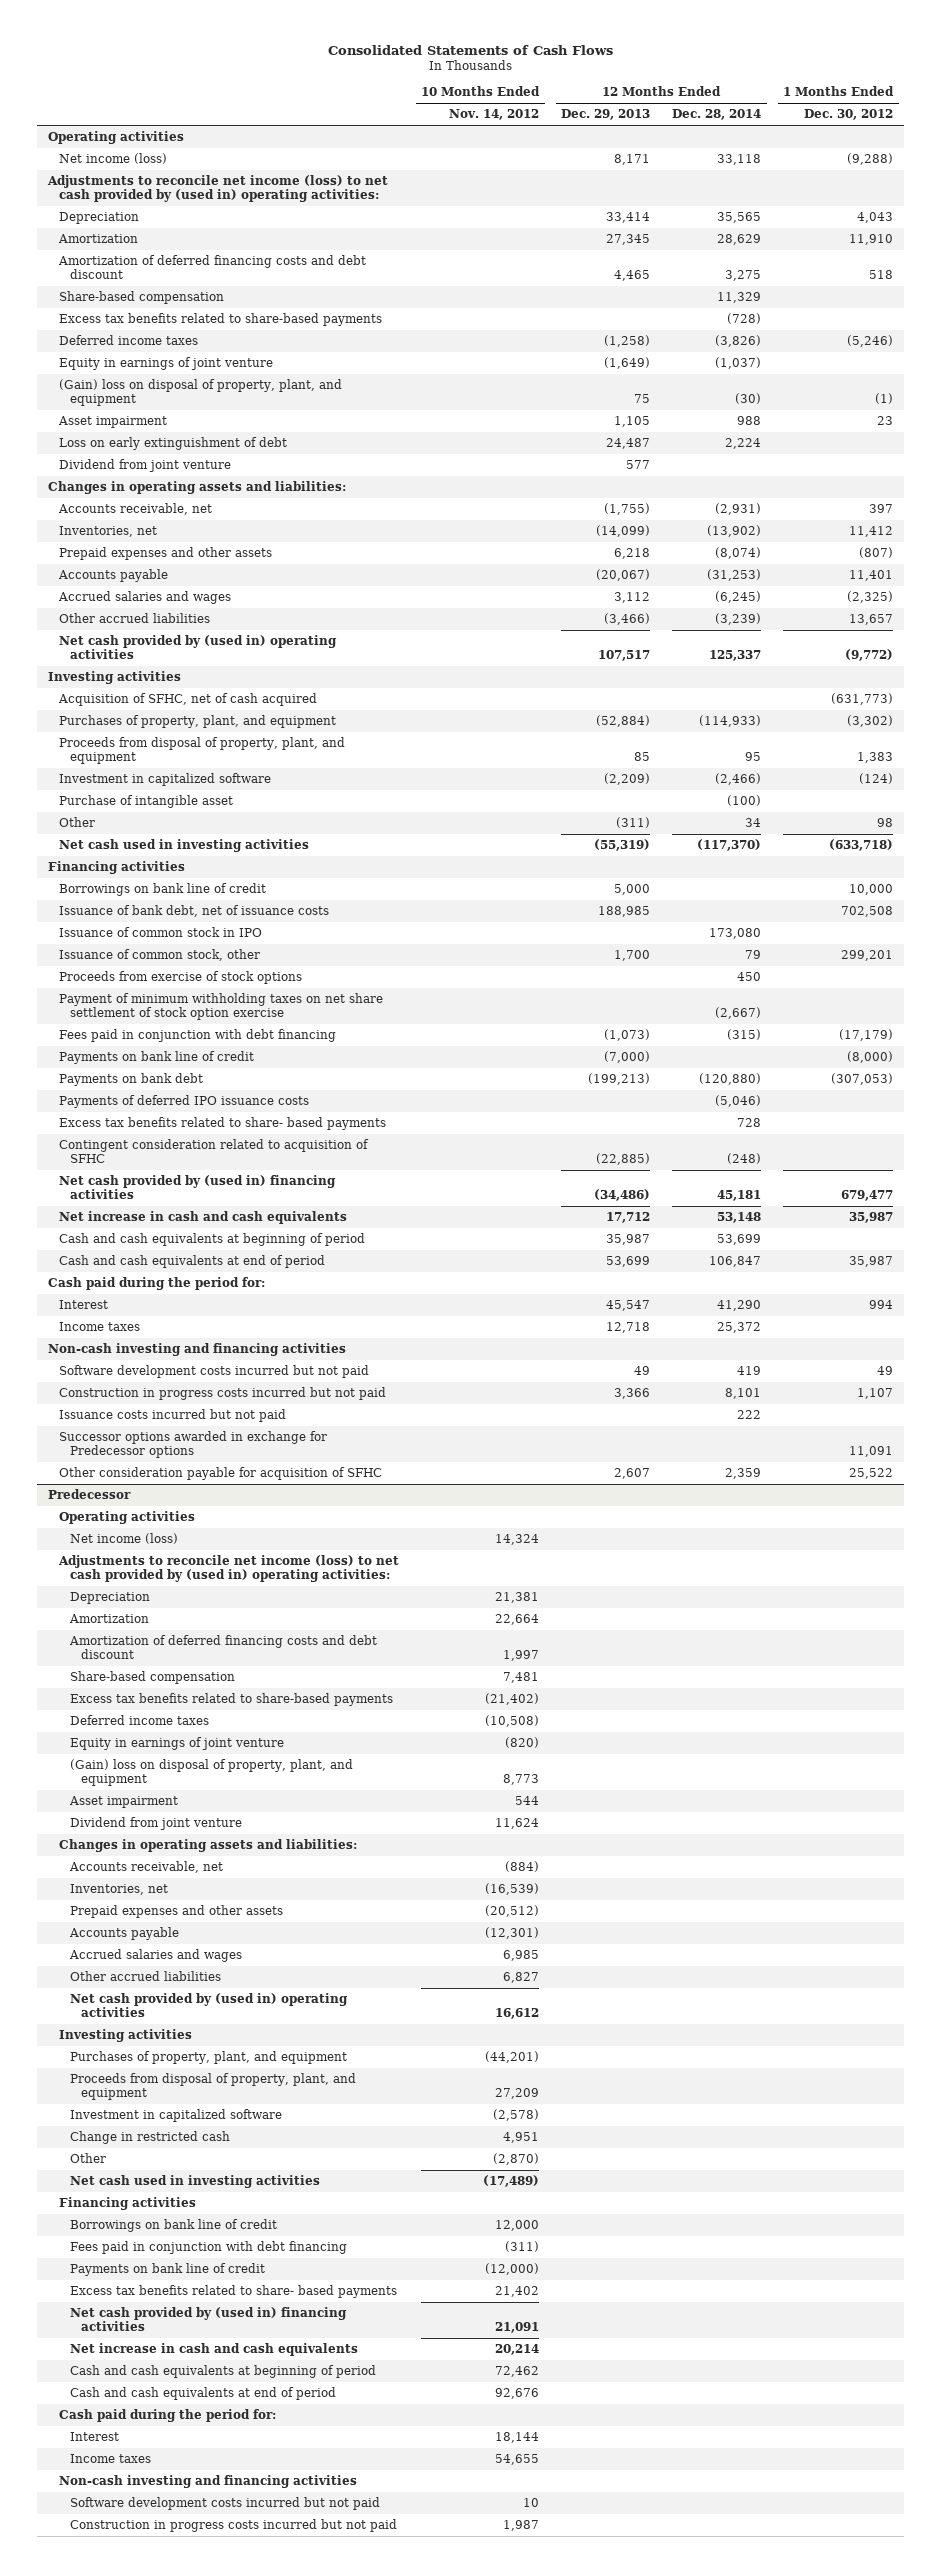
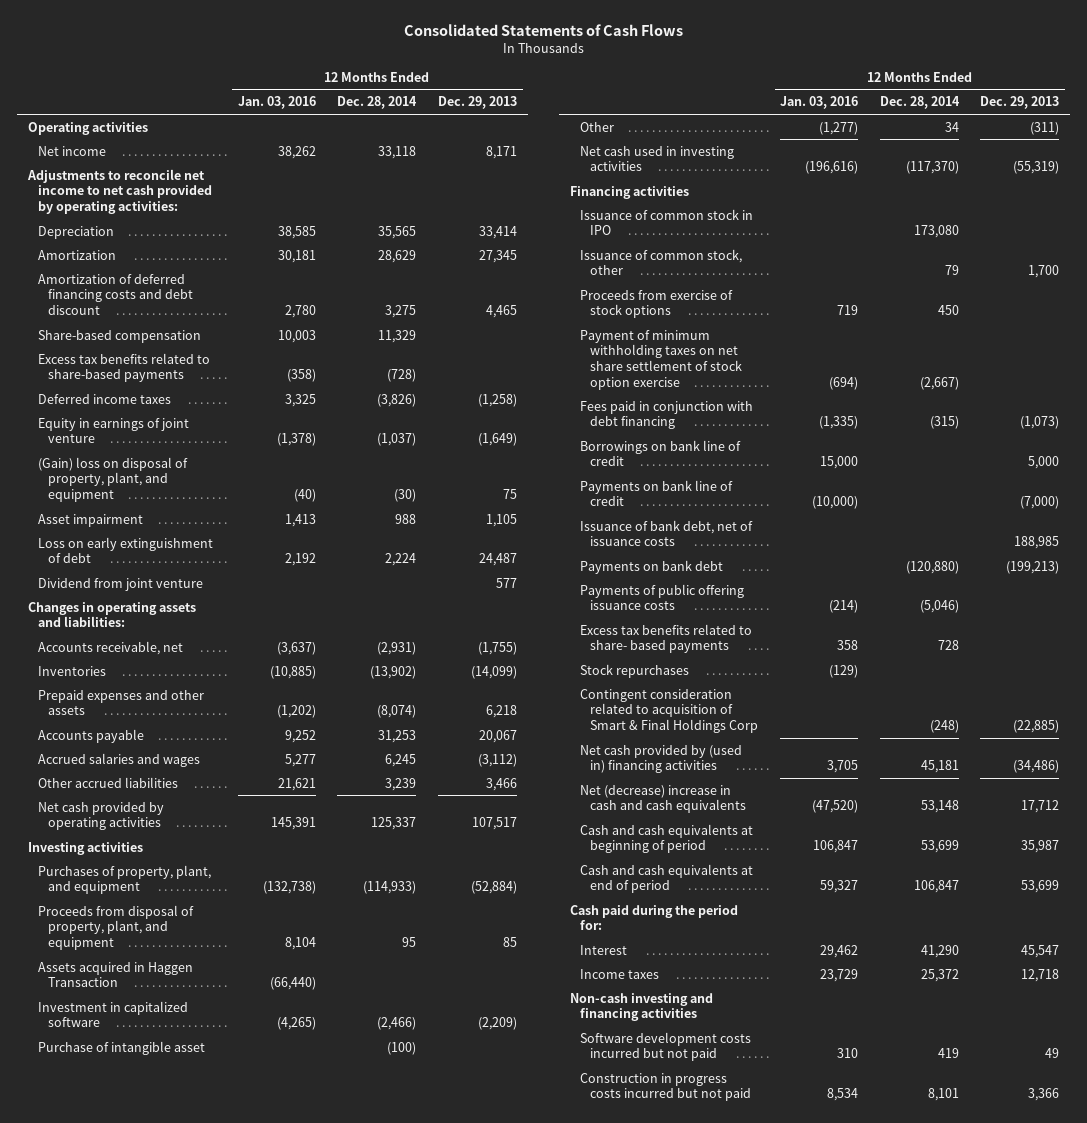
- | 10 Months Ended Nov. 14, 2012 | 12 Months Ended Dec. 29, 2013 | 12 Months Ended Dec. 28, 2014 | 1 Months Ended Dec. 30, 2012
+ | 12 Months Ended Jan. 03, 2016 | 12 Months Ended Dec. 28, 2014 | 12 Months Ended Dec. 29, 2013
- Net income (loss) | | 8,171 | 33,118 | (9,288)
- Adjustments to reconcile net income (loss) to net cash provided by (used in) operating activities:
+ Net income | 38,262 | 33,118 | 8,171
+ Adjustments to reconcile net income to net cash provided by operating activities:
- Inventories, net | | (14,099) | (13,902) | 11,412
+ Inventories | (10,885) | (13,902) | (14,099)
- Accounts payable | | (20,067) | (31,253) | 11,401
- Accrued salaries and wages | | 3,112 | (6,245) | (2,325)
- Other accrued liabilities | | (3,466) | (3,239) | 13,657
- Net cash provided by (used in) operating activities | | 107,517 | 125,337 | (9,772)
+ Accounts payable | 9,252 | 31,253 | 20,067
+ Accrued salaries and wages | 5,277 | 6,245 | (3,112)
+ Other accrued liabilities | 21,621 | 3,239 | 3,466
+ Net cash provided by operating activities | 145,391 | 125,337 | 107,517
- Acquisition of SFHC, net of cash acquired | | | | (631,773)
+ Assets acquired in Haggen Transaction | (66,440) | |
moved down: Borrowings on bank line of credit | 15,000 | | 5,000
moved down: Issuance of bank debt, net of issuance costs | | | 188,985
- Payments of deferred IPO issuance costs | | | (5,046) |
+ Payments of public offering issuance costs | (214) | (5,046) |
- Contingent consideration related to acquisition of SFHC | | (22,885) | (248) |
+ Stock repurchases | (129) | |
+ Contingent consideration related to acquisition of Smart & Final Holdings Corp | | (248) | (22,885)
- Net increase in cash and cash equivalents | | 17,712 | 53,148 | 35,987
+ Net (decrease) increase in cash and cash equivalents | (47,520) | 53,148 | 17,712
- Issuance costs incurred but not paid | | | 222 |
- Successor options awarded in exchange for Predecessor options | | | | 11,091
- Other consideration payable for acquisition of SFHC | | 2,607 | 2,359 | 25,522
- Predecessor
- Operating activities
- Net income (loss) | 14,324 | | |
- Adjustments to reconcile net income (loss) to net cash provided by (used in) operating activities:
- Depreciation | 21,381 | | |
- Amortization | 22,664 | | |
- Amortization of deferred financing costs and debt discount | 1,997 | | |
- Share-based compensation | 7,481 | | |
- Excess tax benefits related to share-based payments | (21,402) | | |
- Deferred income taxes | (10,508) | | |
- Equity in earnings of joint venture | (820) | | |
- (Gain) loss on disposal of property, plant, and equipment | 8,773 | | |
- Asset impairment | 544 | | |
- Dividend from joint venture | 11,624 | | |
- Changes in operating assets and liabilities:
- Accounts receivable, net | (884) | | |
- Inventories, net | (16,539) | | |
- Prepaid expenses and other assets | (20,512) | | |
- Accounts payable | (12,301) | | |
- Accrued salaries and wages | 6,985 | | |
- Other accrued liabilities | 6,827 | | |
- Net cash provided by (used in) operating activities | 16,612 | | |
- Investing activities
- Purchases of property, plant, and equipment | (44,201) | | |
- Proceeds from disposal of property, plant, and equipment | 27,209 | | |
- Investment in capitalized software | (2,578) | | |
- Change in restricted cash | 4,951 | | |
- Other | (2,870) | | |
- Net cash used in investing activities | (17,489) | | |
- Financing activities
- Borrowings on bank line of credit | 12,000 | | |
- Fees paid in conjunction with debt financing | (311) | | |
- Payments on bank line of credit | (12,000) | | |
- Excess tax benefits related to share- based payments | 21,402 | | |
- Net cash provided by (used in) financing activities | 21,091 | | |
- Net increase in cash and cash equivalents | 20,214 | | |
- Cash and cash equivalents at beginning of period | 72,462 | | |
- Cash and cash equivalents at end of period | 92,676 | | |
- Cash paid during the period for:
- Interest | 18,144 | | |
- Income taxes | 54,655 | | |
- Non-cash investing and financing activities
- Software development costs incurred but not paid | 10 | | |
- Construction in progress costs incurred but not paid | 1,987 | | |

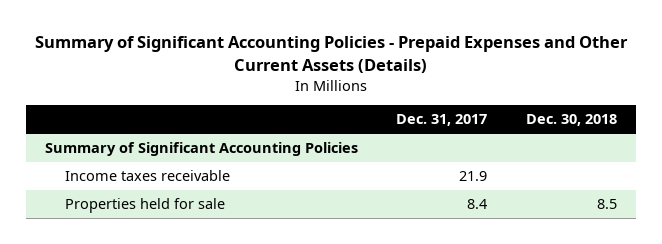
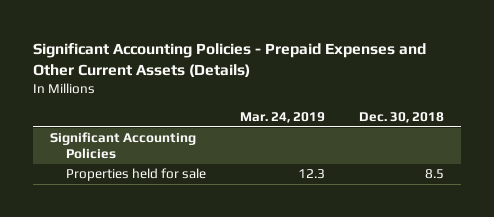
- Summary of Significant Accounting Policies - Prepaid Expenses and Other Current Assets (Details)
+ Significant Accounting Policies - Prepaid Expenses and Other Current Assets (Details)
- | Dec. 31, 2017 | Dec. 30, 2018
+ | Mar. 24, 2019 | Dec. 30, 2018
- Summary of Significant Accounting Policies
- Income taxes receivable | 21.9 |
+ Significant Accounting Policies

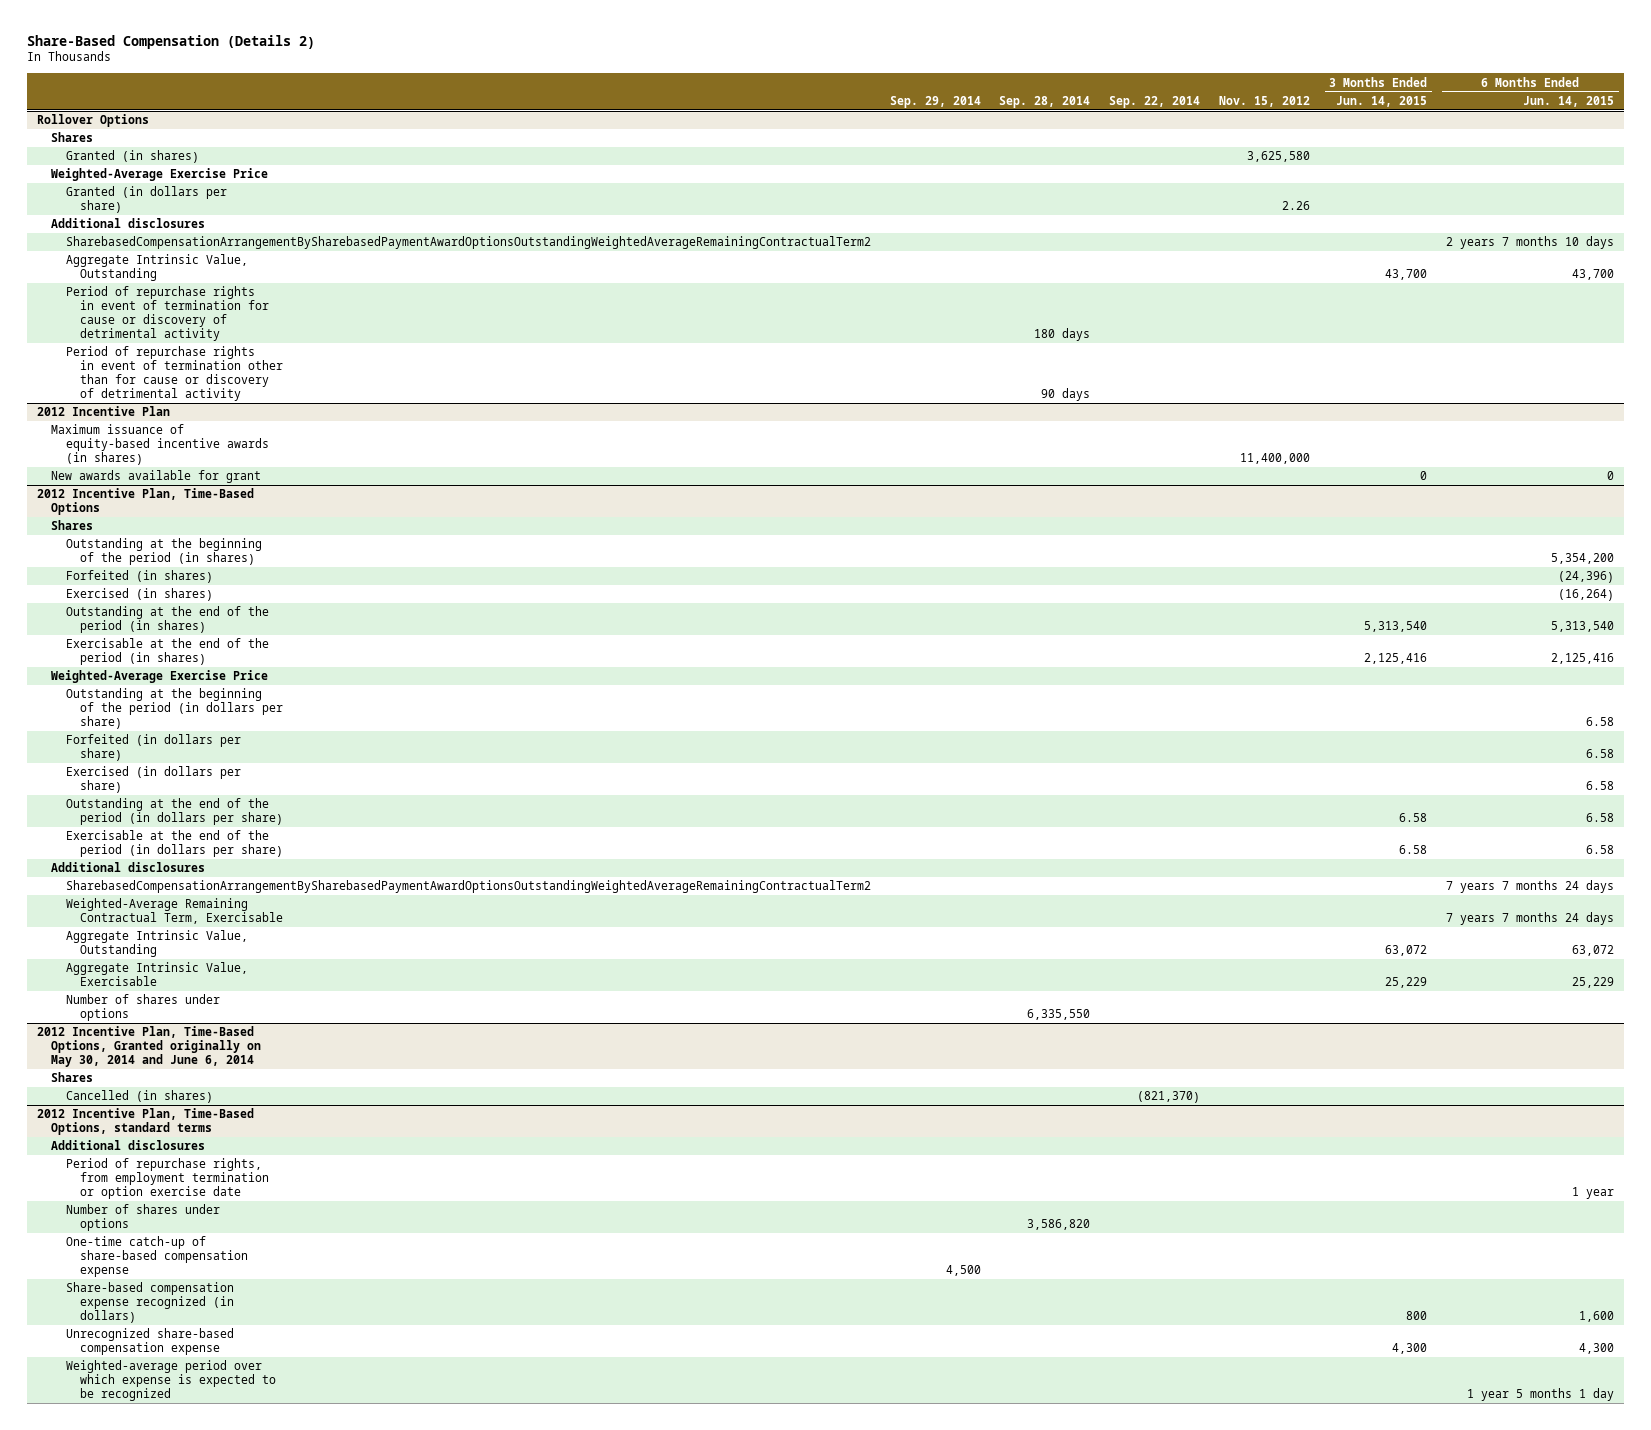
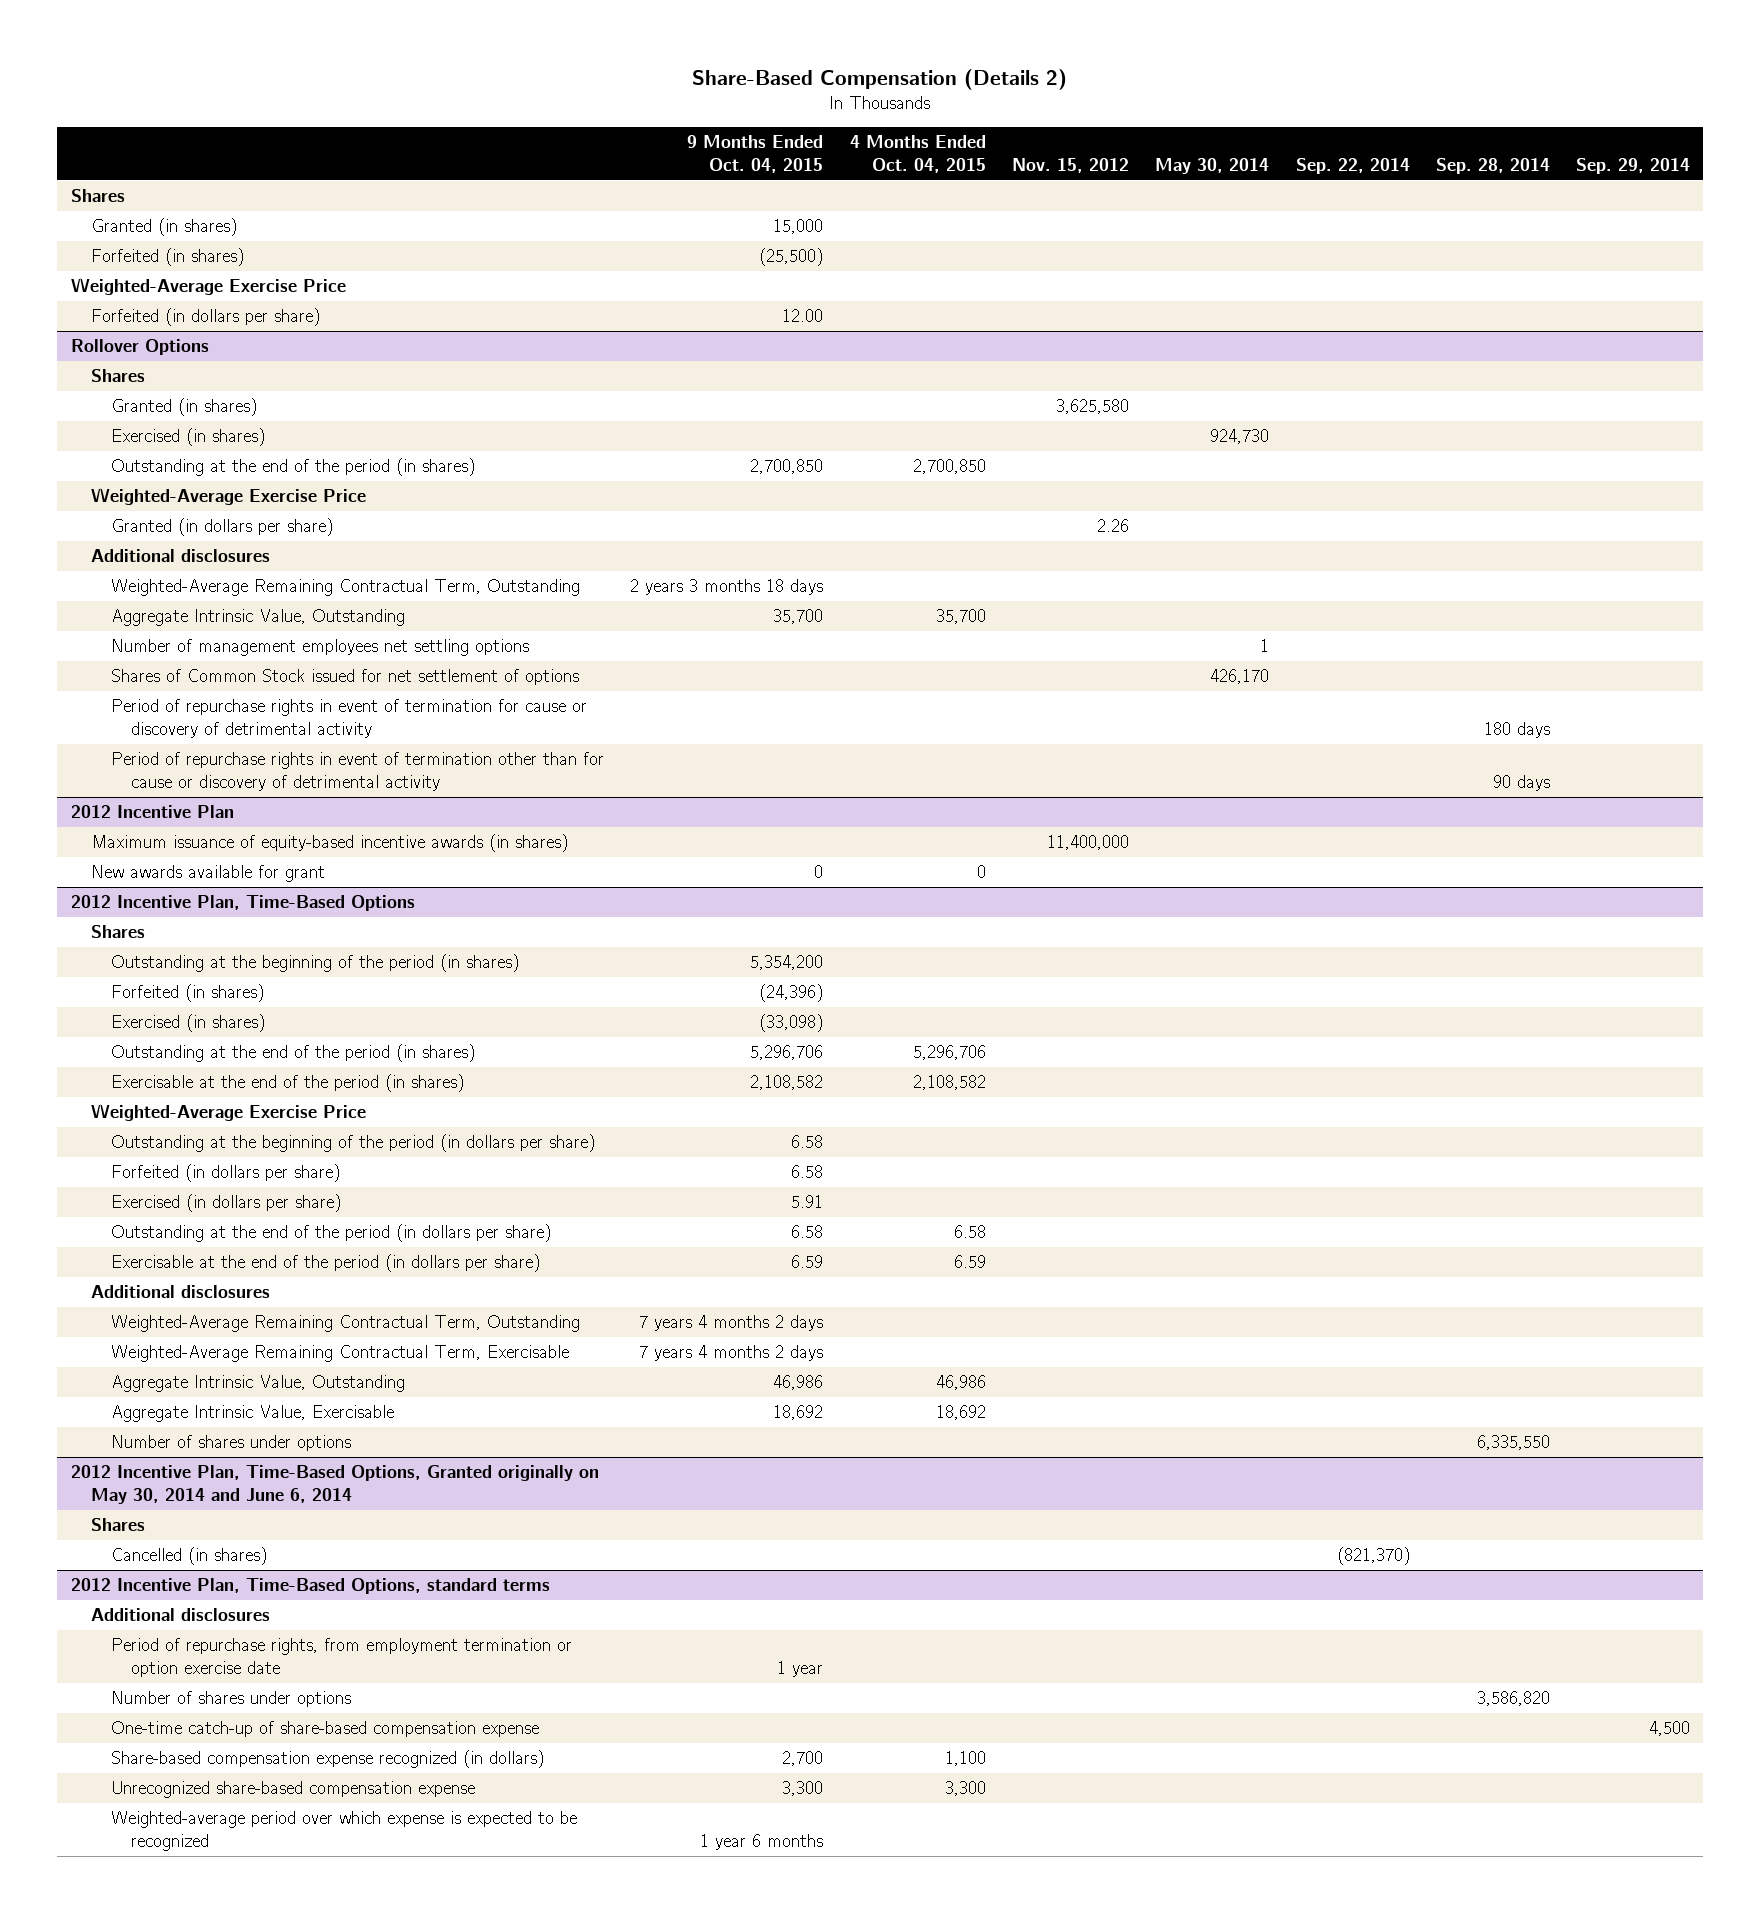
- | Sep. 29, 2014 | Sep. 28, 2014 | Sep. 22, 2014 | Nov. 15, 2012 | 3 Months Ended Jun. 14, 2015 | 6 Months Ended Jun. 14, 2015
+ | 9 Months Ended Oct. 04, 2015 | 4 Months Ended Oct. 04, 2015 | Nov. 15, 2012 | May 30, 2014 | Sep. 22, 2014 | Sep. 28, 2014 | Sep. 29, 2014
+ Shares
+ Granted (in shares) | 15,000 | | | | | |
+ Forfeited (in shares) | (25,500) | | | | | |
+ Weighted-Average Exercise Price
+ Forfeited (in dollars per share) | 12.00 | | | | | |
@ Rollover Options
+ Exercised (in shares) | | | | 924,730 | | |
+ Outstanding at the end of the period (in shares) | 2,700,850 | 2,700,850 | | | | |
- SharebasedCompensationArrangementBySharebasedPaymentAwardOptionsOutstandingWeightedAverageRemainingContractualTerm2 | | | | | | 2 years 7 months 10 days
+ Weighted-Average Remaining Contractual Term, Outstanding | 2 years 3 months 18 days | | | | | |
+ Number of management employees net settling options | | | | 1 | | |
+ Shares of Common Stock issued for net settlement of options | | | | 426,170 | | |
@ 2012 Incentive Plan, Time-Based Options
- SharebasedCompensationArrangementBySharebasedPaymentAwardOptionsOutstandingWeightedAverageRemainingContractualTerm2 | | | | | | 7 years 7 months 24 days
+ Weighted-Average Remaining Contractual Term, Outstanding | 7 years 4 months 2 days | | | | | |

